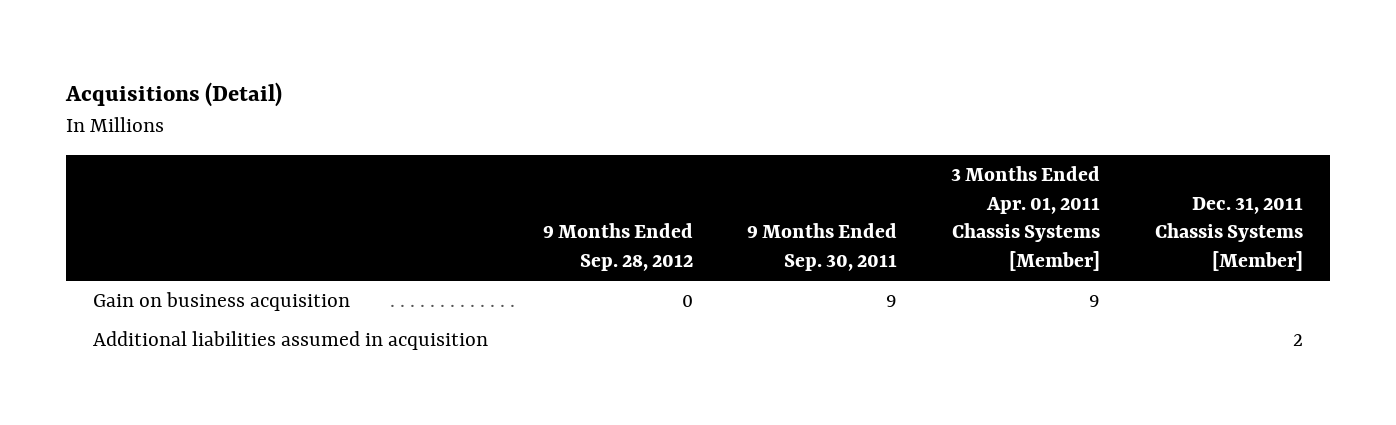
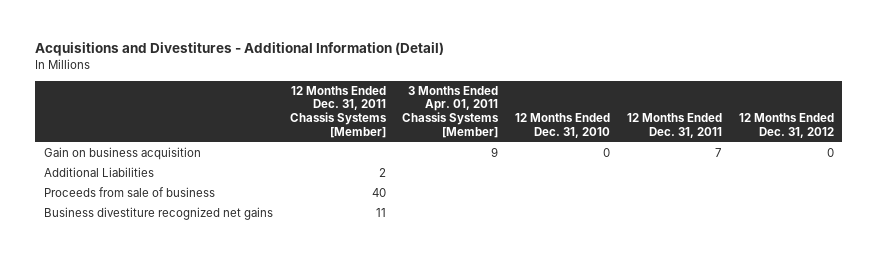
- Acquisitions (Detail)
+ Acquisitions and Divestitures - Additional Information (Detail)
- | 9 Months Ended Sep. 28, 2012 | 9 Months Ended Sep. 30, 2011 | 3 Months Ended Apr. 01, 2011 Chassis Systems [Member] | Dec. 31, 2011 Chassis Systems [Member]
+ | 12 Months Ended Dec. 31, 2011 Chassis Systems [Member] | 3 Months Ended Apr. 01, 2011 Chassis Systems [Member] | 12 Months Ended Dec. 31, 2010 | 12 Months Ended Dec. 31, 2011 | 12 Months Ended Dec. 31, 2012
- Additional liabilities assumed in acquisition | | | | 2
+ Additional Liabilities | 2 | | | |
+ Proceeds from sale of business | 40 | | | |
+ Business divestiture recognized net gains | 11 | | | |

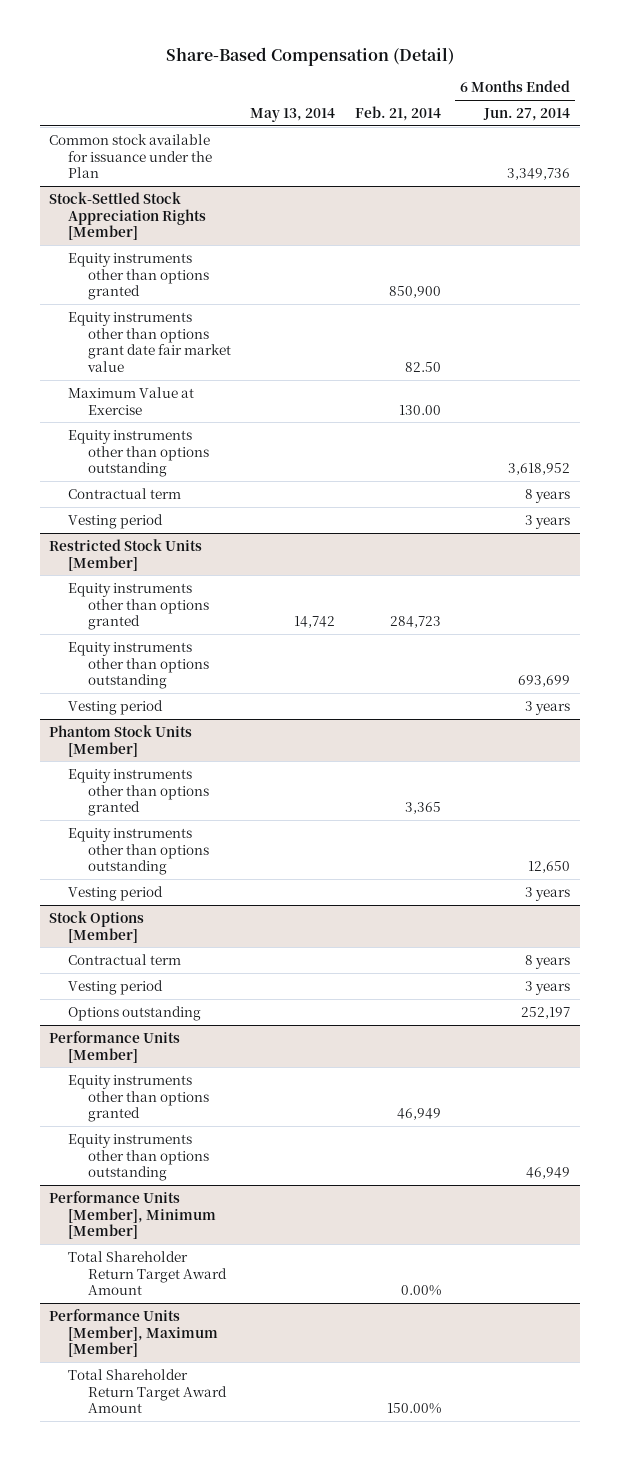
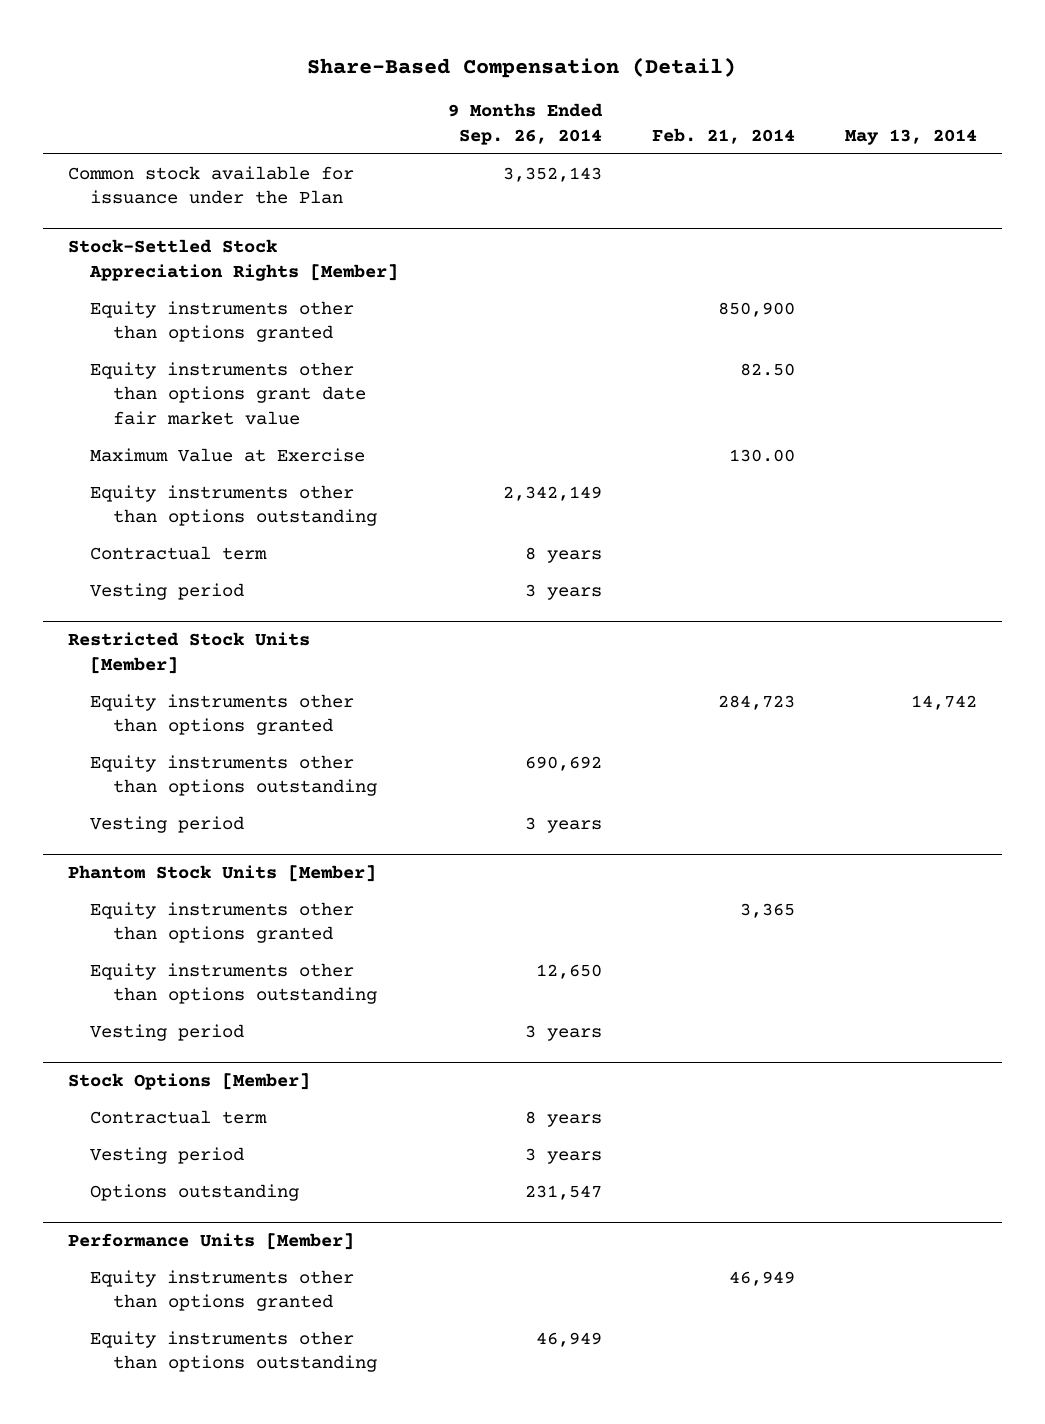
- | May 13, 2014 | Feb. 21, 2014 | 6 Months Ended Jun. 27, 2014
+ | 9 Months Ended Sep. 26, 2014 | Feb. 21, 2014 | May 13, 2014
- Performance Units [Member], Minimum [Member]
- Total Shareholder Return Target Award Amount | | 0.00% |
- Performance Units [Member], Maximum [Member]
- Total Shareholder Return Target Award Amount | | 150.00% |

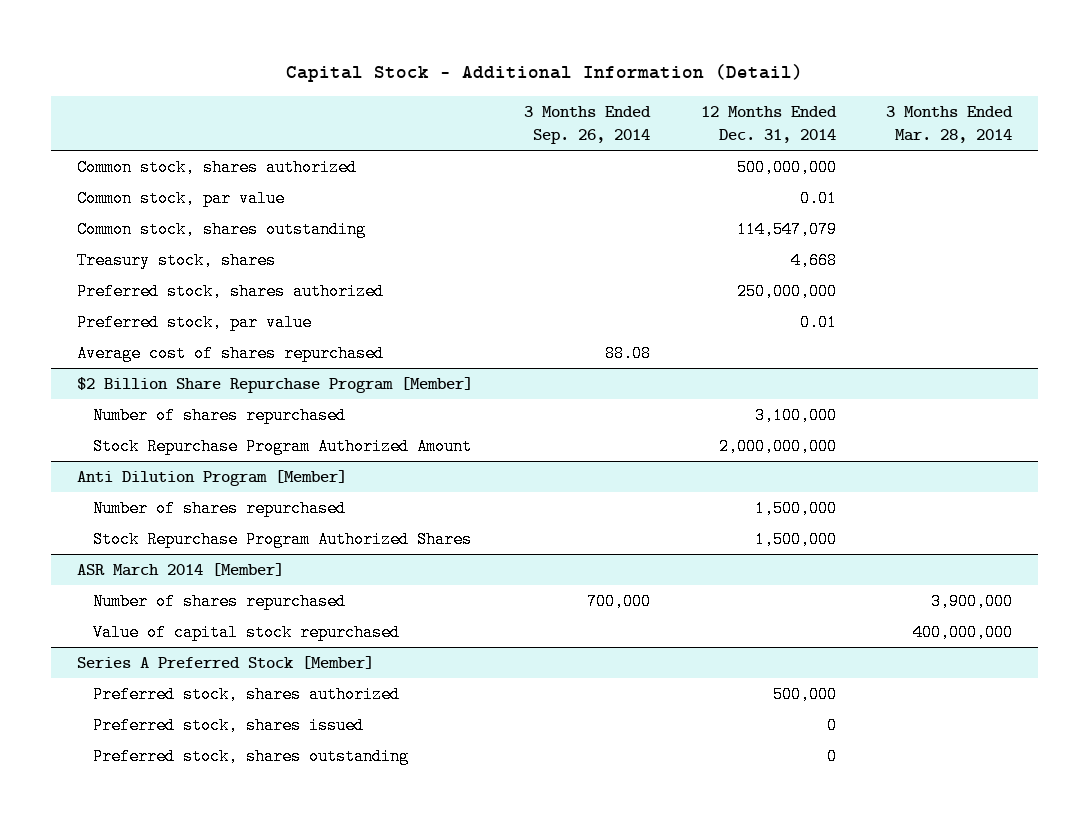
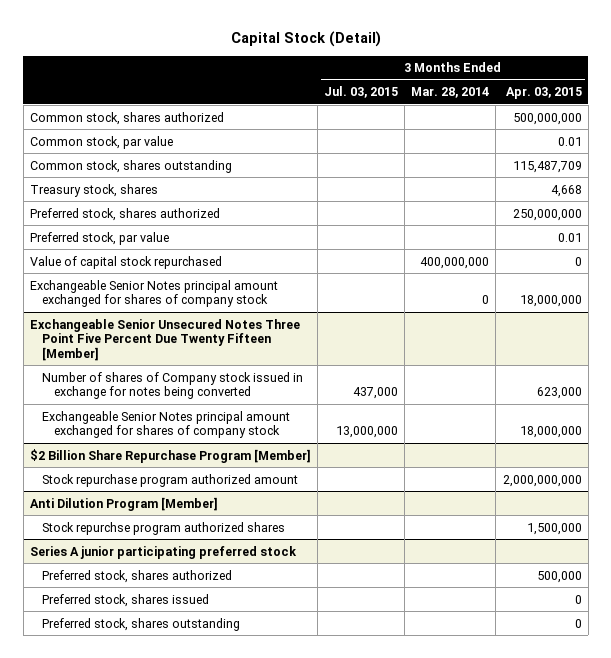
- Capital Stock - Additional Information (Detail)
+ Capital Stock (Detail)
- | 3 Months Ended Sep. 26, 2014 | 12 Months Ended Dec. 31, 2014 | 3 Months Ended Mar. 28, 2014
+ | 3 Months Ended Jul. 03, 2015 | 3 Months Ended Mar. 28, 2014 | 3 Months Ended Apr. 03, 2015
- Average cost of shares repurchased | 88.08 | |
+ Value of capital stock repurchased | | 400,000,000 | 0
+ Exchangeable Senior Notes principal amount exchanged for shares of company stock | | 0 | 18,000,000
+ Exchangeable Senior Unsecured Notes Three Point Five Percent Due Twenty Fifteen [Member]
+ Number of shares of Company stock issued in exchange for notes being converted | 437,000 | | 623,000
+ Exchangeable Senior Notes principal amount exchanged for shares of company stock | 13,000,000 | | 18,000,000
@ $2 Billion Share Repurchase Program [Member]
- Number of shares repurchased | | 3,100,000 |
- Stock Repurchase Program Authorized Amount | | 2,000,000,000 |
+ Stock repurchase program authorized amount | | | 2,000,000,000
@ Anti Dilution Program [Member]
- Number of shares repurchased | | 1,500,000 |
- Stock Repurchase Program Authorized Shares | | 1,500,000 |
- ASR March 2014 [Member]
- Number of shares repurchased | 700,000 | | 3,900,000
- Value of capital stock repurchased | | | 400,000,000
- Series A Preferred Stock [Member]
@ Anti Dilution Program [Member]
+ Stock repurchse program authorized shares | | | 1,500,000
+ Series A junior participating preferred stock

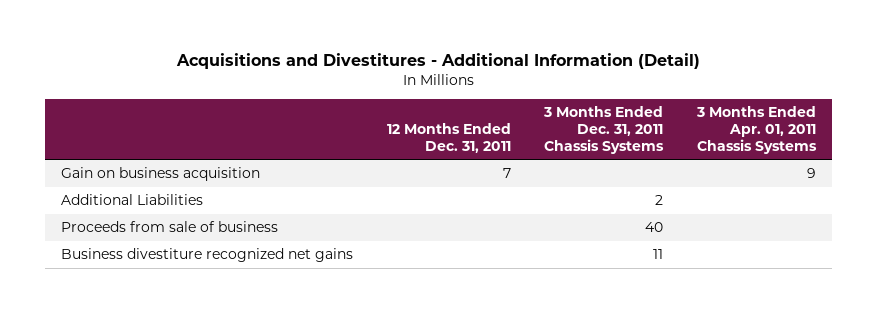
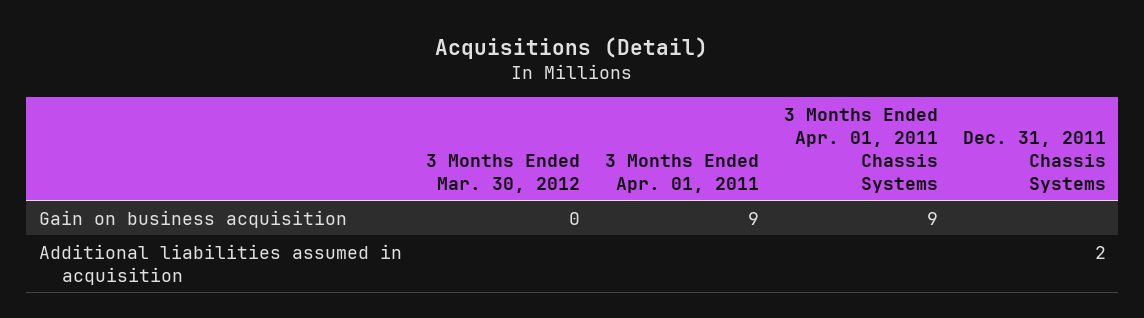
- Acquisitions and Divestitures - Additional Information (Detail)
+ Acquisitions (Detail)
- | 12 Months Ended Dec. 31, 2011 | 3 Months Ended Dec. 31, 2011 Chassis Systems | 3 Months Ended Apr. 01, 2011 Chassis Systems
+ | 3 Months Ended Mar. 30, 2012 | 3 Months Ended Apr. 01, 2011 | 3 Months Ended Apr. 01, 2011 Chassis Systems | Dec. 31, 2011 Chassis Systems
- Additional Liabilities | | 2 |
- Proceeds from sale of business | | 40 |
- Business divestiture recognized net gains | | 11 |
+ Additional liabilities assumed in acquisition | | | | 2

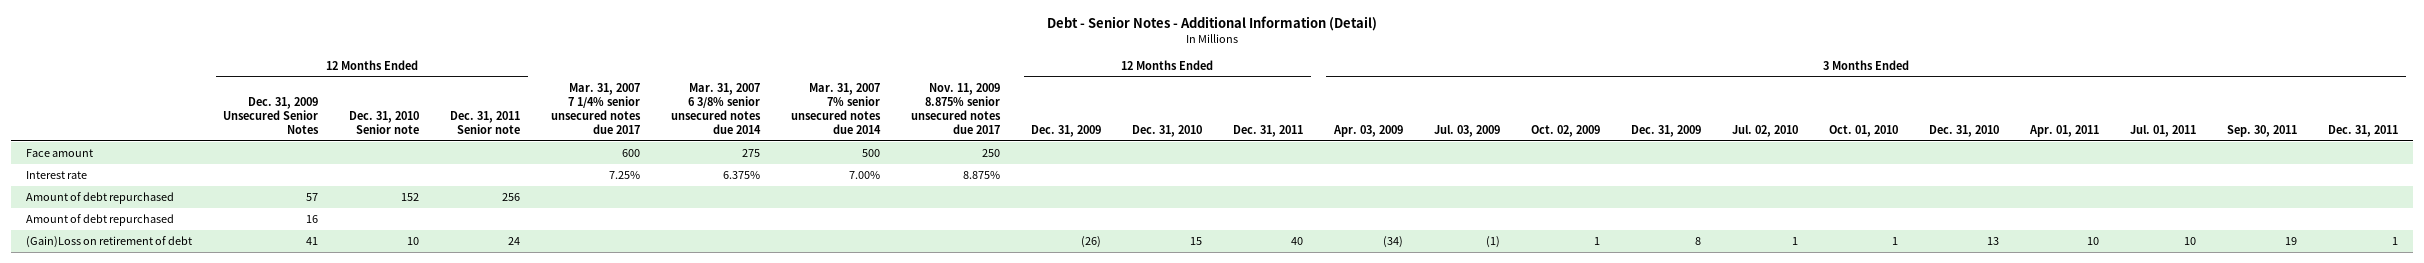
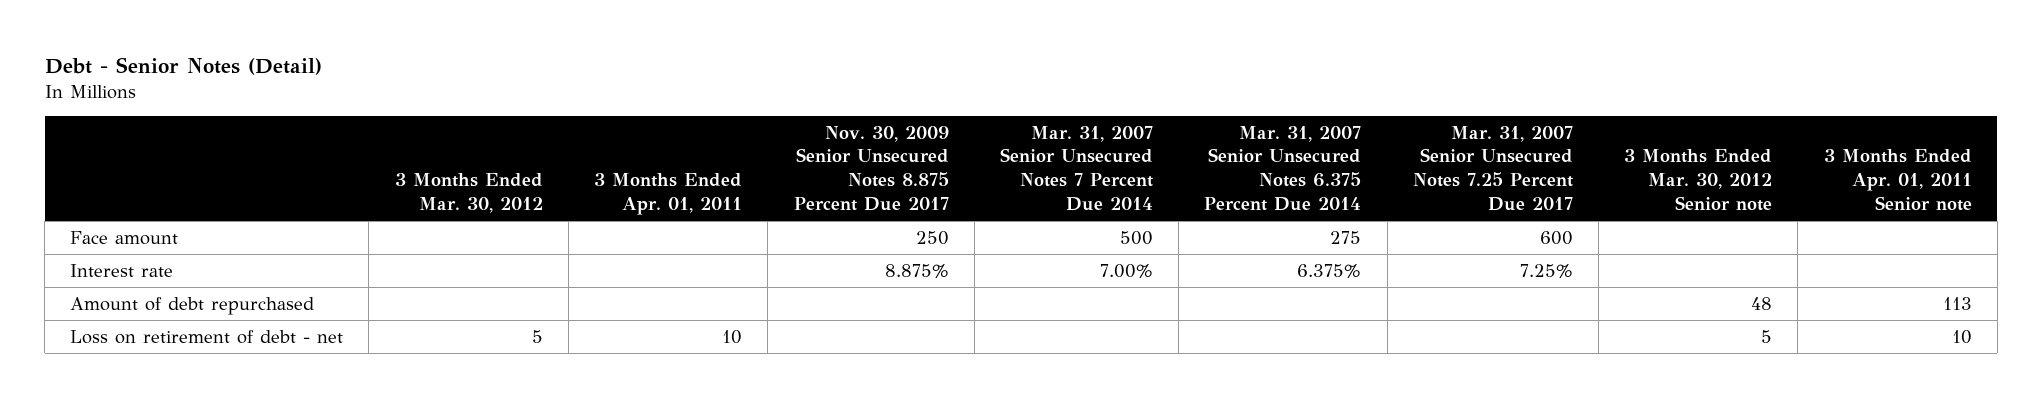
- Debt - Senior Notes - Additional Information (Detail)
+ Debt - Senior Notes (Detail)
- | 12 Months Ended Dec. 31, 2009 Unsecured Senior Notes | 12 Months Ended Dec. 31, 2010 Senior note | 12 Months Ended Dec. 31, 2011 Senior note | Mar. 31, 2007 7 1/4% senior unsecured notes due 2017 | Mar. 31, 2007 6 3/8% senior unsecured notes due 2014 | Mar. 31, 2007 7% senior unsecured notes due 2014 | Nov. 11, 2009 8.875% senior unsecured notes due 2017 | 12 Months Ended Dec. 31, 2009 | 12 Months Ended Dec. 31, 2010 | 12 Months Ended Dec. 31, 2011 | 3 Months Ended Apr. 03, 2009 | 3 Months Ended Jul. 03, 2009 | 3 Months Ended Oct. 02, 2009 | 3 Months Ended Dec. 31, 2009 | 3 Months Ended Jul. 02, 2010 | 3 Months Ended Oct. 01, 2010 | 3 Months Ended Dec. 31, 2010 | 3 Months Ended Apr. 01, 2011 | 3 Months Ended Jul. 01, 2011 | 3 Months Ended Sep. 30, 2011 | 3 Months Ended Dec. 31, 2011
+ | 3 Months Ended Mar. 30, 2012 | 3 Months Ended Apr. 01, 2011 | Nov. 30, 2009 Senior Unsecured Notes 8.875 Percent Due 2017 | Mar. 31, 2007 Senior Unsecured Notes 7 Percent Due 2014 | Mar. 31, 2007 Senior Unsecured Notes 6.375 Percent Due 2014 | Mar. 31, 2007 Senior Unsecured Notes 7.25 Percent Due 2017 | 3 Months Ended Mar. 30, 2012 Senior note | 3 Months Ended Apr. 01, 2011 Senior note
- Amount of debt repurchased | 16 | | | | | | | | | | | | | | | | | | | |
- (Gain)Loss on retirement of debt | 41 | 10 | 24 | | | | | (26) | 15 | 40 | (34) | (1) | 1 | 8 | 1 | 1 | 13 | 10 | 10 | 19 | 1
+ Loss on retirement of debt - net | 5 | 10 | | | | | 5 | 10

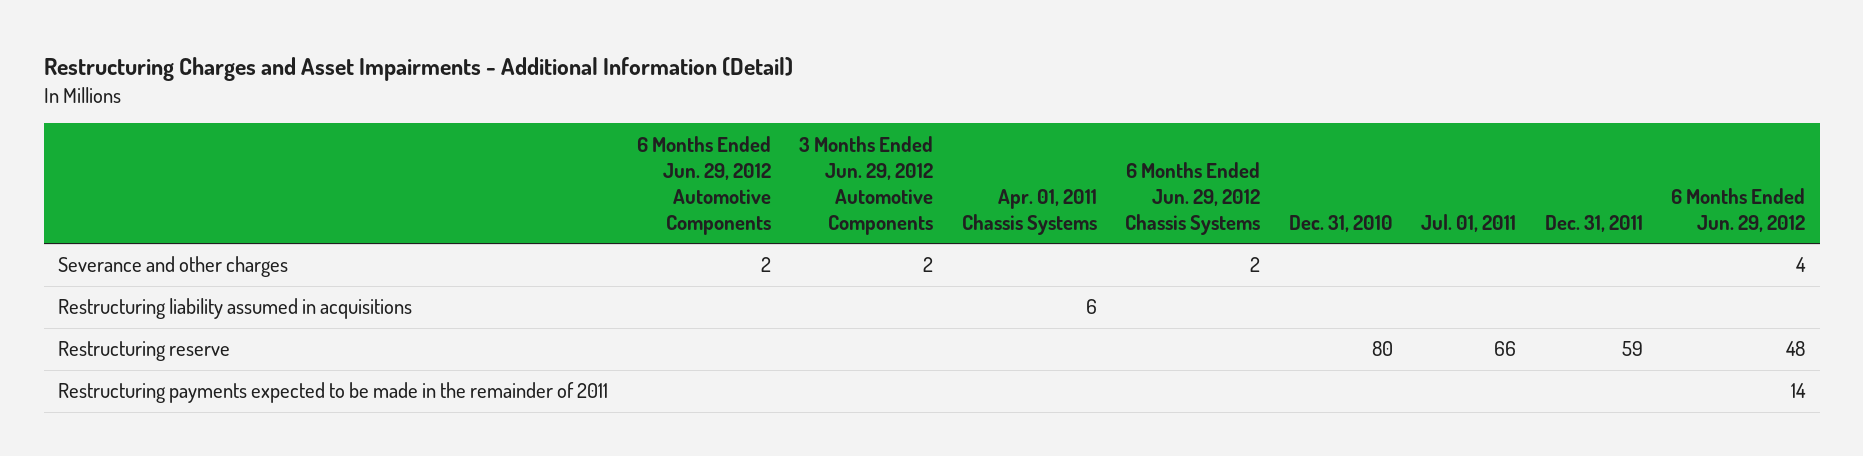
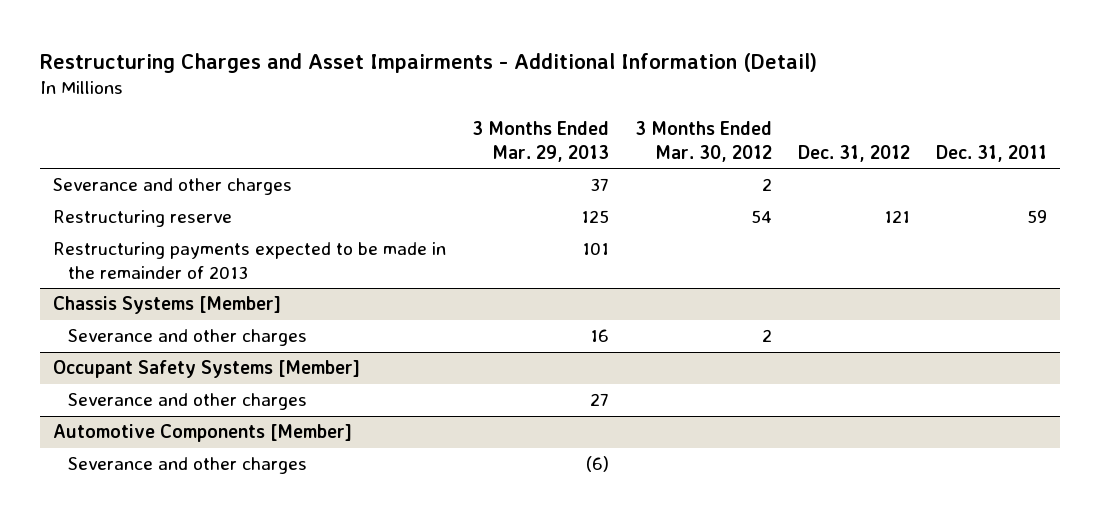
- | 6 Months Ended Jun. 29, 2012 Automotive Components | 3 Months Ended Jun. 29, 2012 Automotive Components | Apr. 01, 2011 Chassis Systems | 6 Months Ended Jun. 29, 2012 Chassis Systems | Dec. 31, 2010 | Jul. 01, 2011 | Dec. 31, 2011 | 6 Months Ended Jun. 29, 2012
+ | 3 Months Ended Mar. 29, 2013 | 3 Months Ended Mar. 30, 2012 | Dec. 31, 2012 | Dec. 31, 2011
- Restructuring liability assumed in acquisitions | | | 6 | | | | |
- Restructuring payments expected to be made in the remainder of 2011 | | | | | | | | 14
+ Restructuring payments expected to be made in the remainder of 2013 | 101 | | |
+ Chassis Systems [Member]
+ Severance and other charges | 16 | 2 | |
+ Occupant Safety Systems [Member]
+ Severance and other charges | 27 | | |
+ Automotive Components [Member]
+ Severance and other charges | (6) | | |

